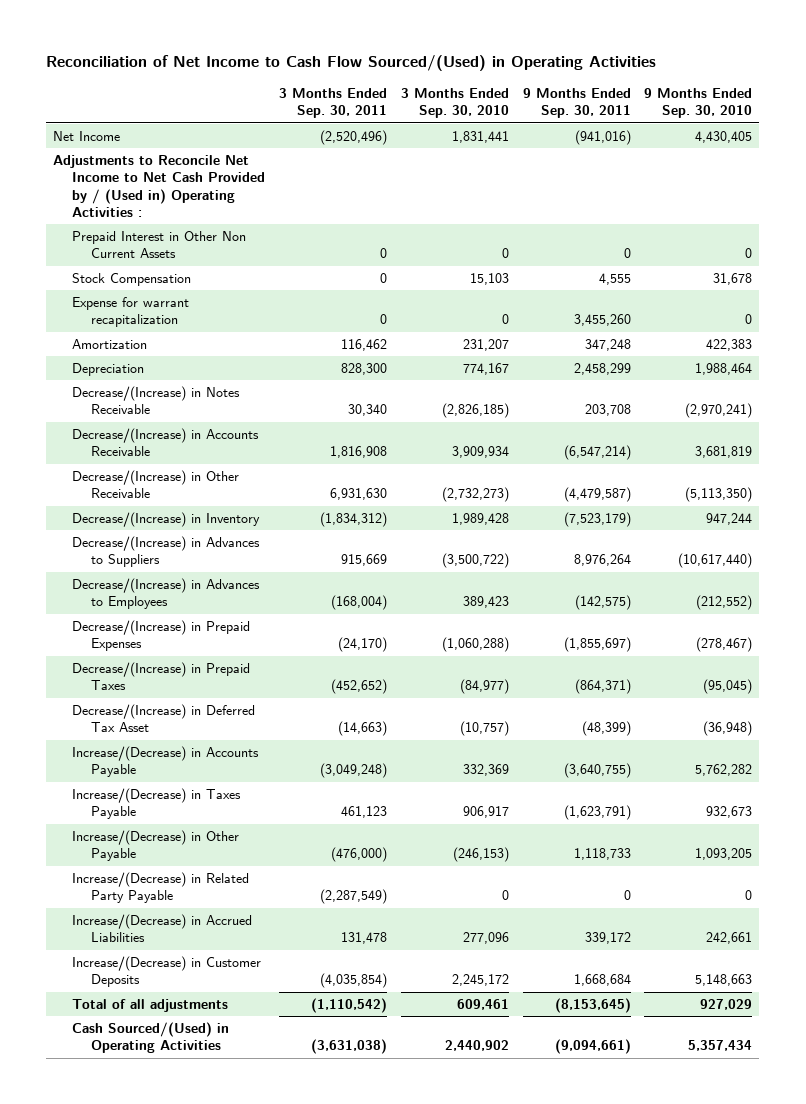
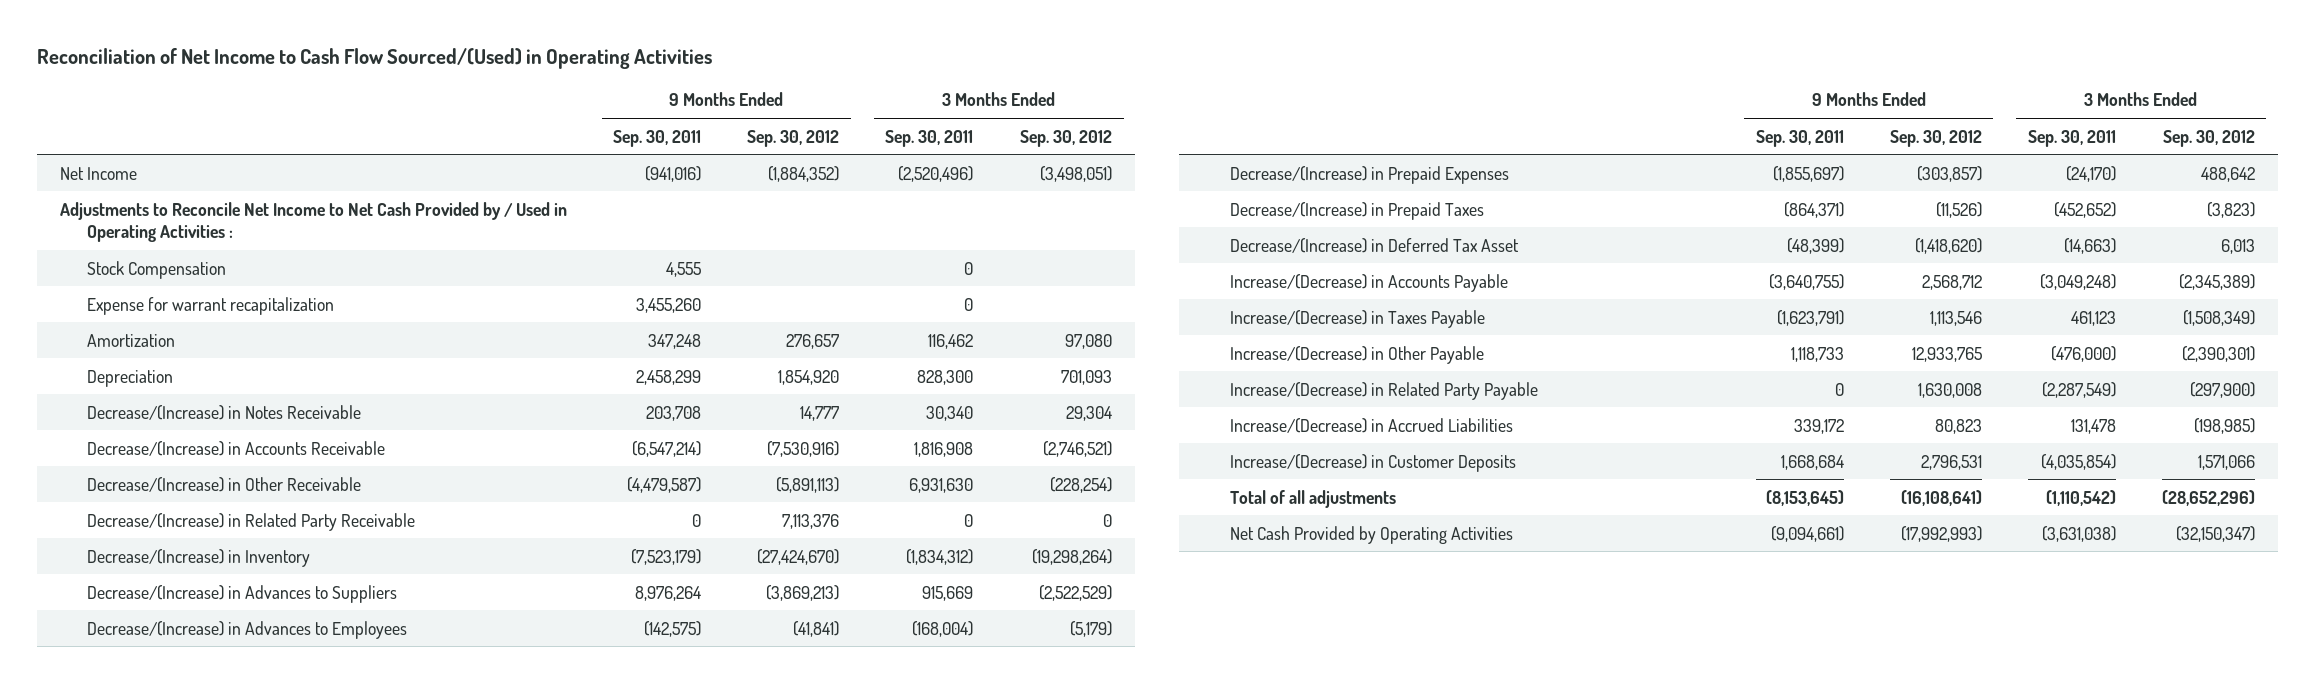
- | 3 Months Ended Sep. 30, 2011 | 3 Months Ended Sep. 30, 2010 | 9 Months Ended Sep. 30, 2011 | 9 Months Ended Sep. 30, 2010
+ | 9 Months Ended Sep. 30, 2011 | 9 Months Ended Sep. 30, 2012 | 3 Months Ended Sep. 30, 2011 | 3 Months Ended Sep. 30, 2012
- Adjustments to Reconcile Net Income to Net Cash Provided by / (Used in) Operating Activities :
- Prepaid Interest in Other Non Current Assets | 0 | 0 | 0 | 0
+ Adjustments to Reconcile Net Income to Net Cash Provided by / Used in Operating Activities :
+ Decrease/(Increase) in Related Party Receivable | 0 | 7,113,376 | 0 | 0
- Cash Sourced/(Used) in Operating Activities | (3,631,038) | 2,440,902 | (9,094,661) | 5,357,434
+ Net Cash Provided by Operating Activities | (9,094,661) | (17,992,993) | (3,631,038) | (32,150,347)

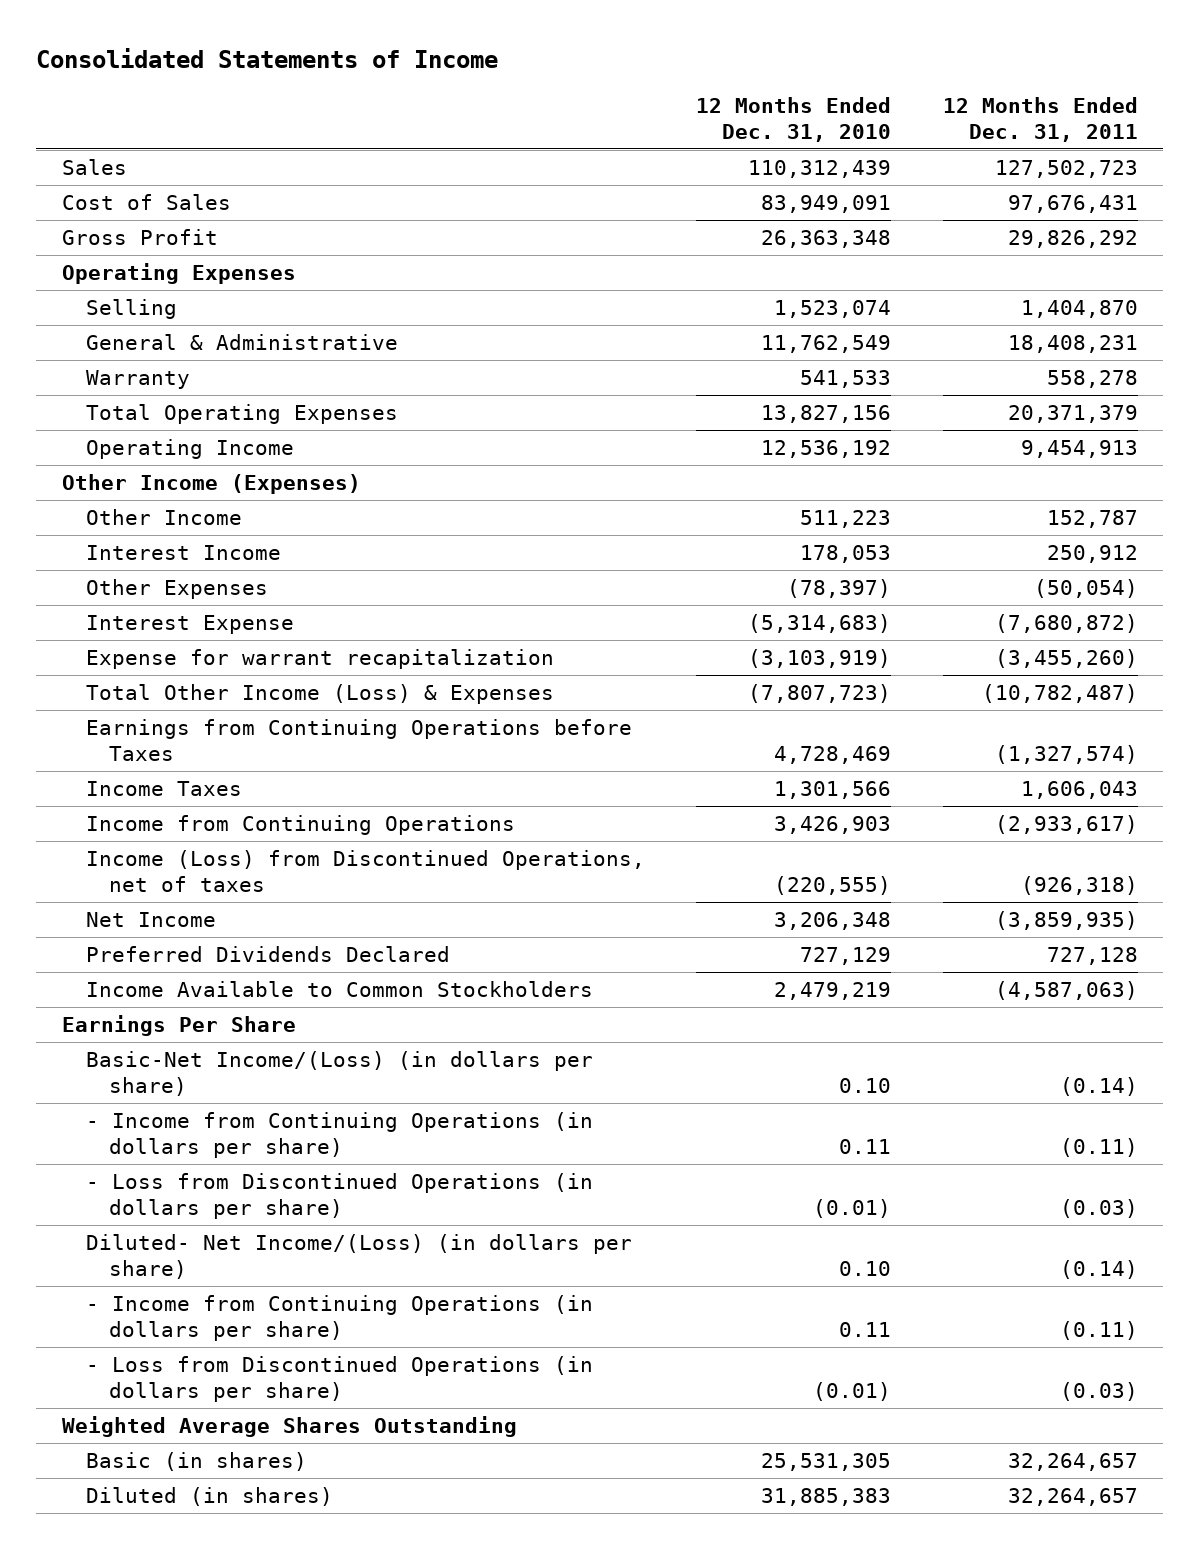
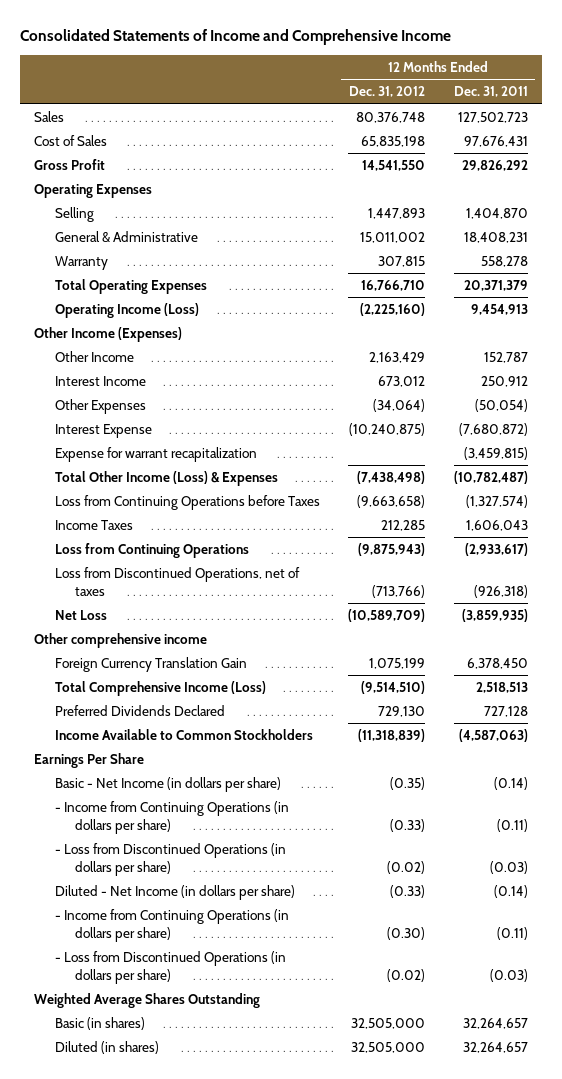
- Consolidated Statements of Income
+ Consolidated Statements of Income and Comprehensive Income
- | 12 Months Ended Dec. 31, 2010 | 12 Months Ended Dec. 31, 2011
+ | 12 Months Ended Dec. 31, 2012 | 12 Months Ended Dec. 31, 2011
- Operating Income | 12,536,192 | 9,454,913
+ Operating Income (Loss) | (2,225,160) | 9,454,913
- Expense for warrant recapitalization | (3,103,919) | (3,455,260)
+ Expense for warrant recapitalization | | (3,459,815)
- Earnings from Continuing Operations before Taxes | 4,728,469 | (1,327,574)
+ Loss from Continuing Operations before Taxes | (9,663,658) | (1,327,574)
- Income from Continuing Operations | 3,426,903 | (2,933,617)
- Income (Loss) from Discontinued Operations, net of taxes | (220,555) | (926,318)
- Net Income | 3,206,348 | (3,859,935)
+ Loss from Continuing Operations | (9,875,943) | (2,933,617)
+ Loss from Discontinued Operations, net of taxes | (713,766) | (926,318)
+ Net Loss | (10,589,709) | (3,859,935)
+ Other comprehensive income
+ Foreign Currency Translation Gain | 1,075,199 | 6,378,450
+ Total Comprehensive Income (Loss) | (9,514,510) | 2,518,513
- Basic-Net Income/(Loss) (in dollars per share) | 0.10 | (0.14)
+ Basic - Net Income (in dollars per share) | (0.35) | (0.14)
- Diluted- Net Income/(Loss) (in dollars per share) | 0.10 | (0.14)
+ Diluted - Net Income (in dollars per share) | (0.33) | (0.14)

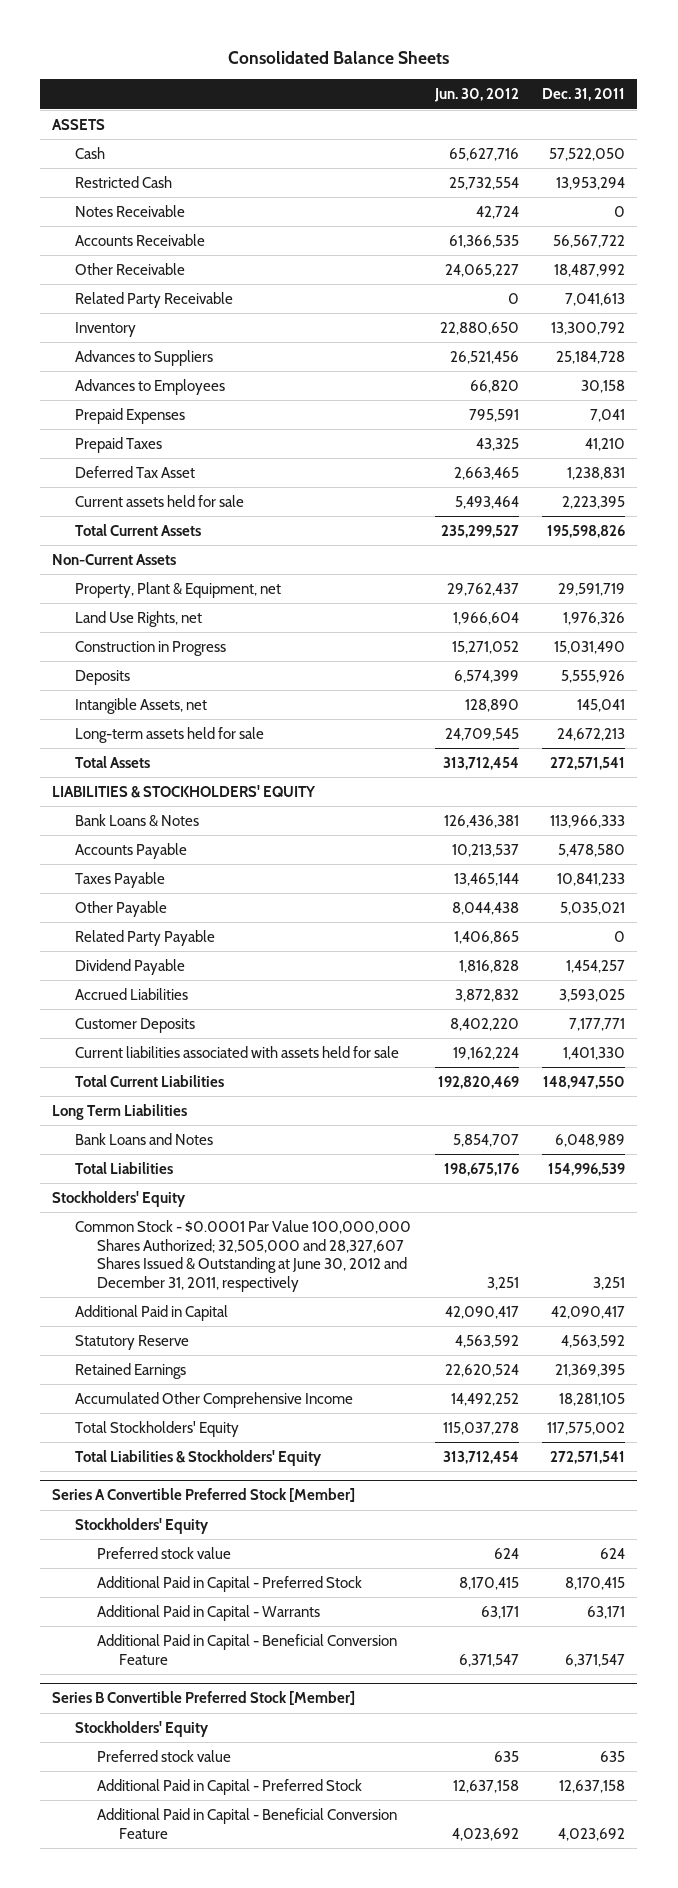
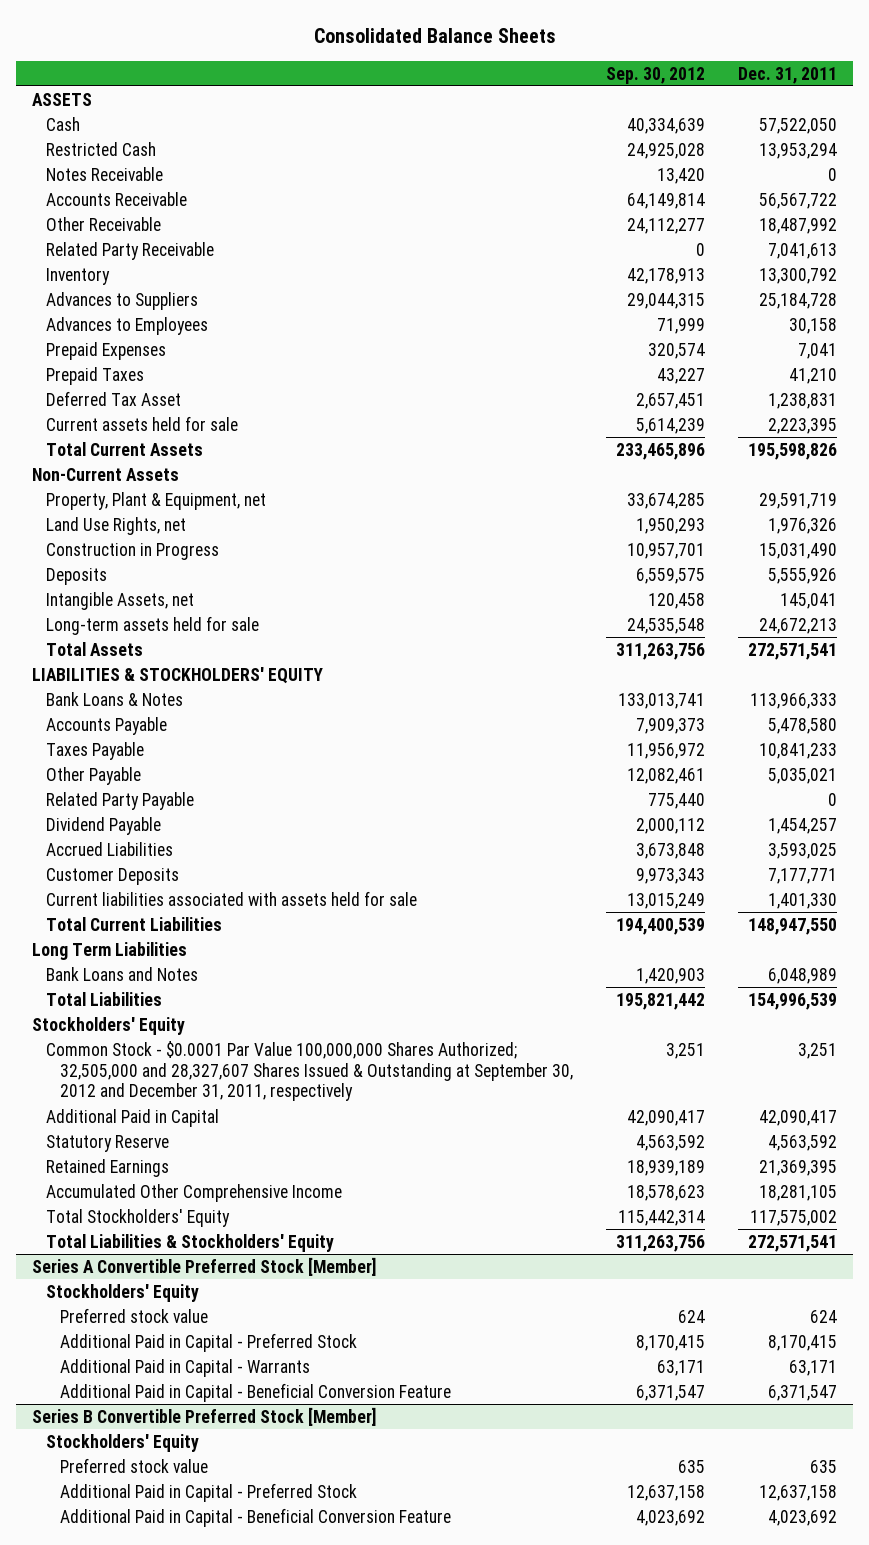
- | Jun. 30, 2012 | Dec. 31, 2011
+ | Sep. 30, 2012 | Dec. 31, 2011
- Common Stock - $0.0001 Par Value 100,000,000 Shares Authorized; 32,505,000 and 28,327,607 Shares Issued & Outstanding at June 30, 2012 and December 31, 2011, respectively | 3,251 | 3,251
+ Common Stock - $0.0001 Par Value 100,000,000 Shares Authorized; 32,505,000 and 28,327,607 Shares Issued & Outstanding at September 30, 2012 and December 31, 2011, respectively | 3,251 | 3,251

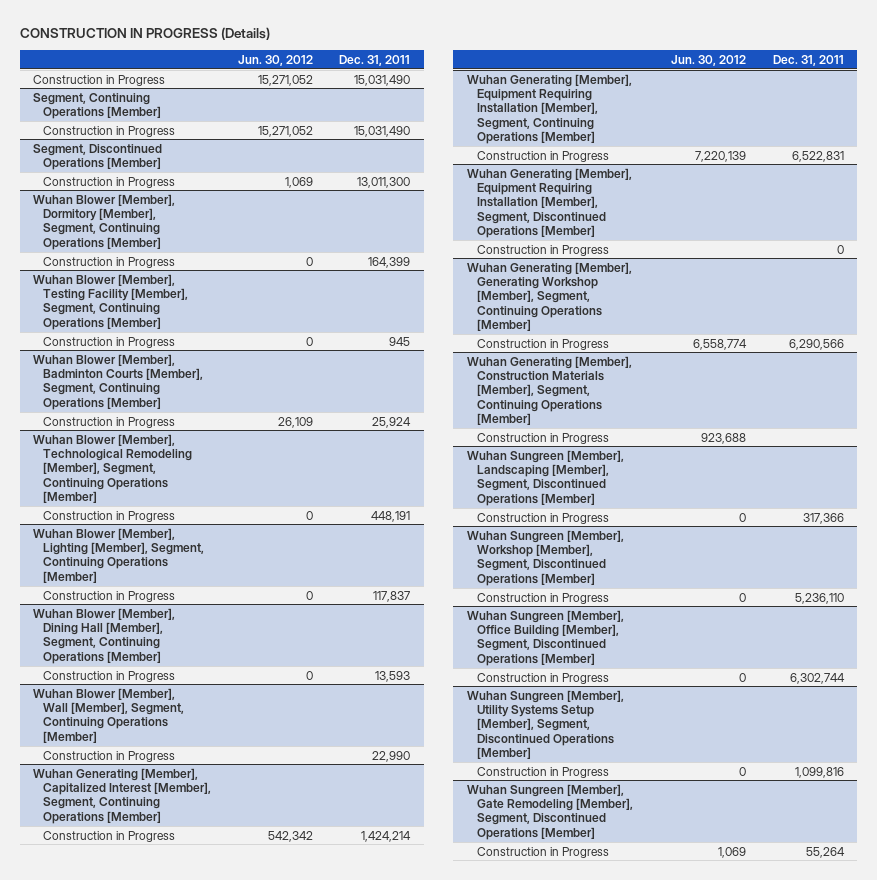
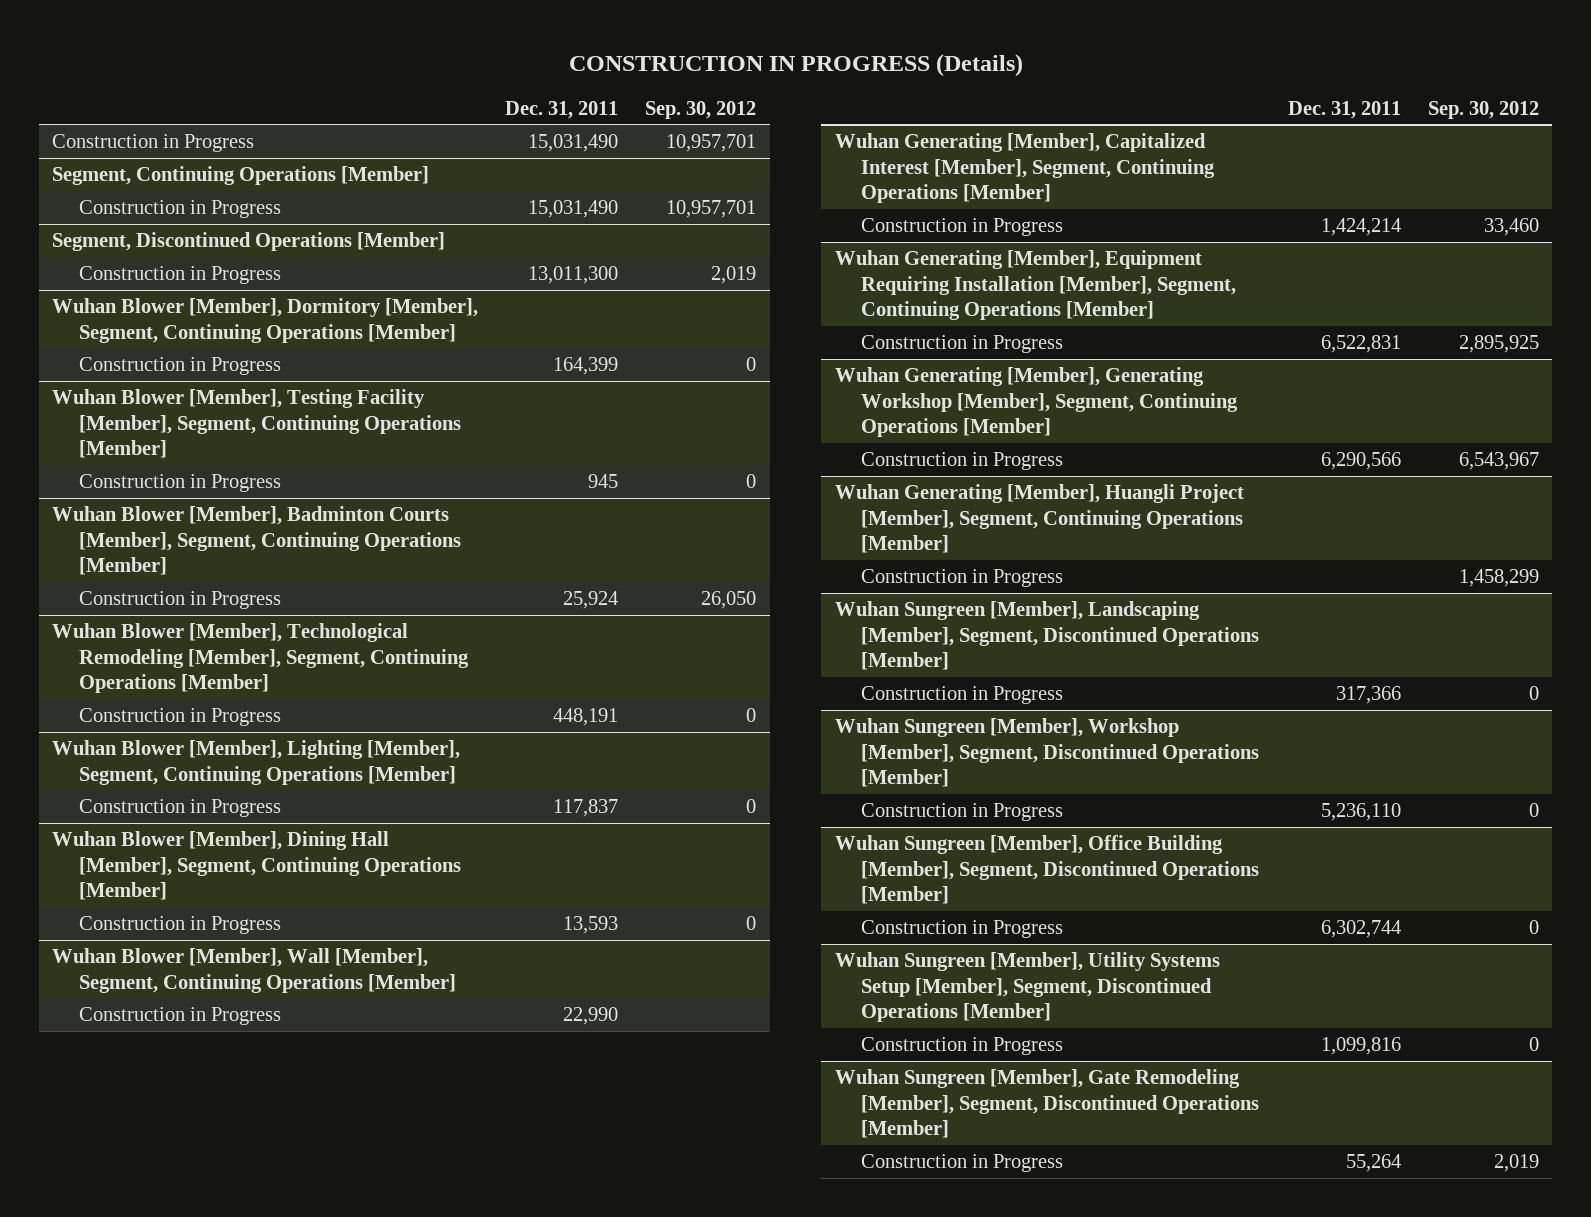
- | Jun. 30, 2012 | Dec. 31, 2011
+ | Dec. 31, 2011 | Sep. 30, 2012
- Wuhan Generating [Member], Equipment Requiring Installation [Member], Segment, Discontinued Operations [Member]
- Construction in Progress | | 0
- Wuhan Generating [Member], Construction Materials [Member], Segment, Continuing Operations [Member]
+ Wuhan Generating [Member], Huangli Project [Member], Segment, Continuing Operations [Member]

